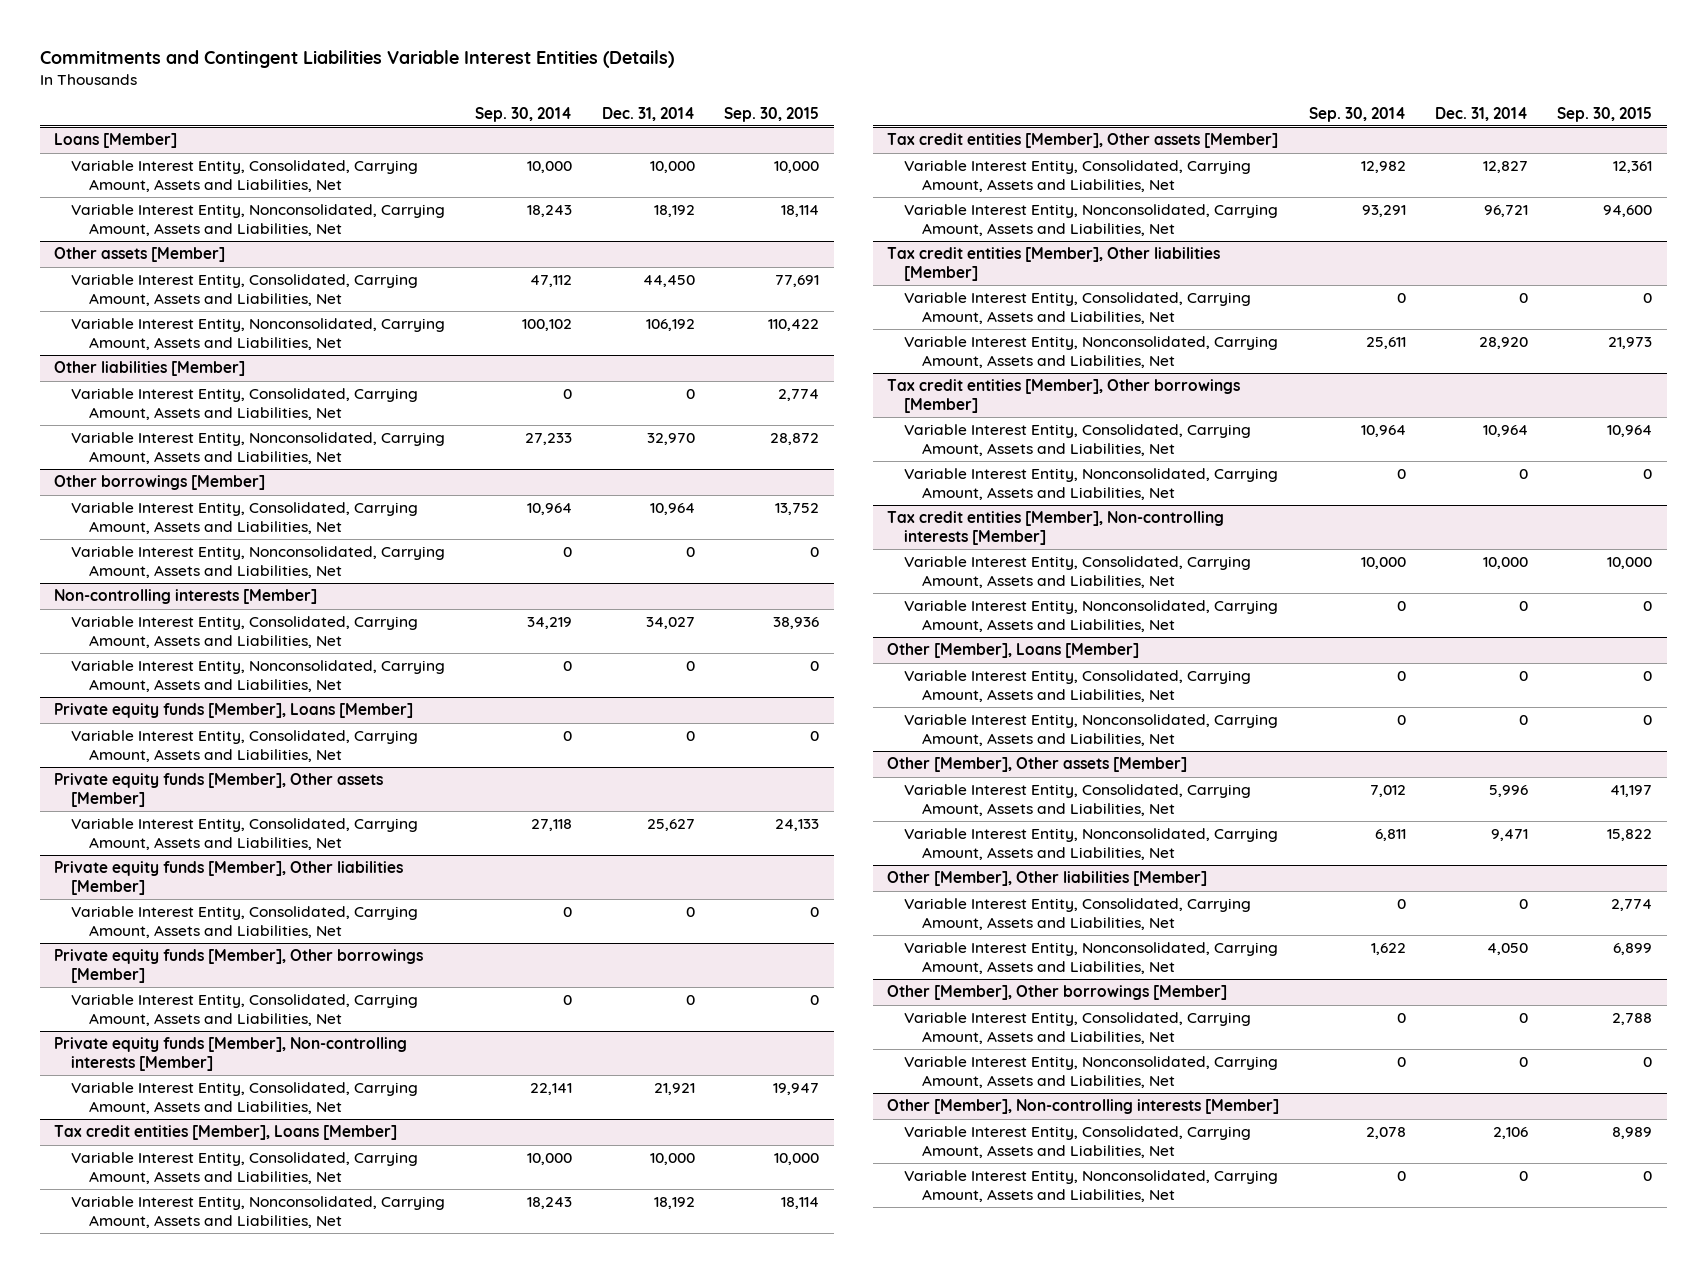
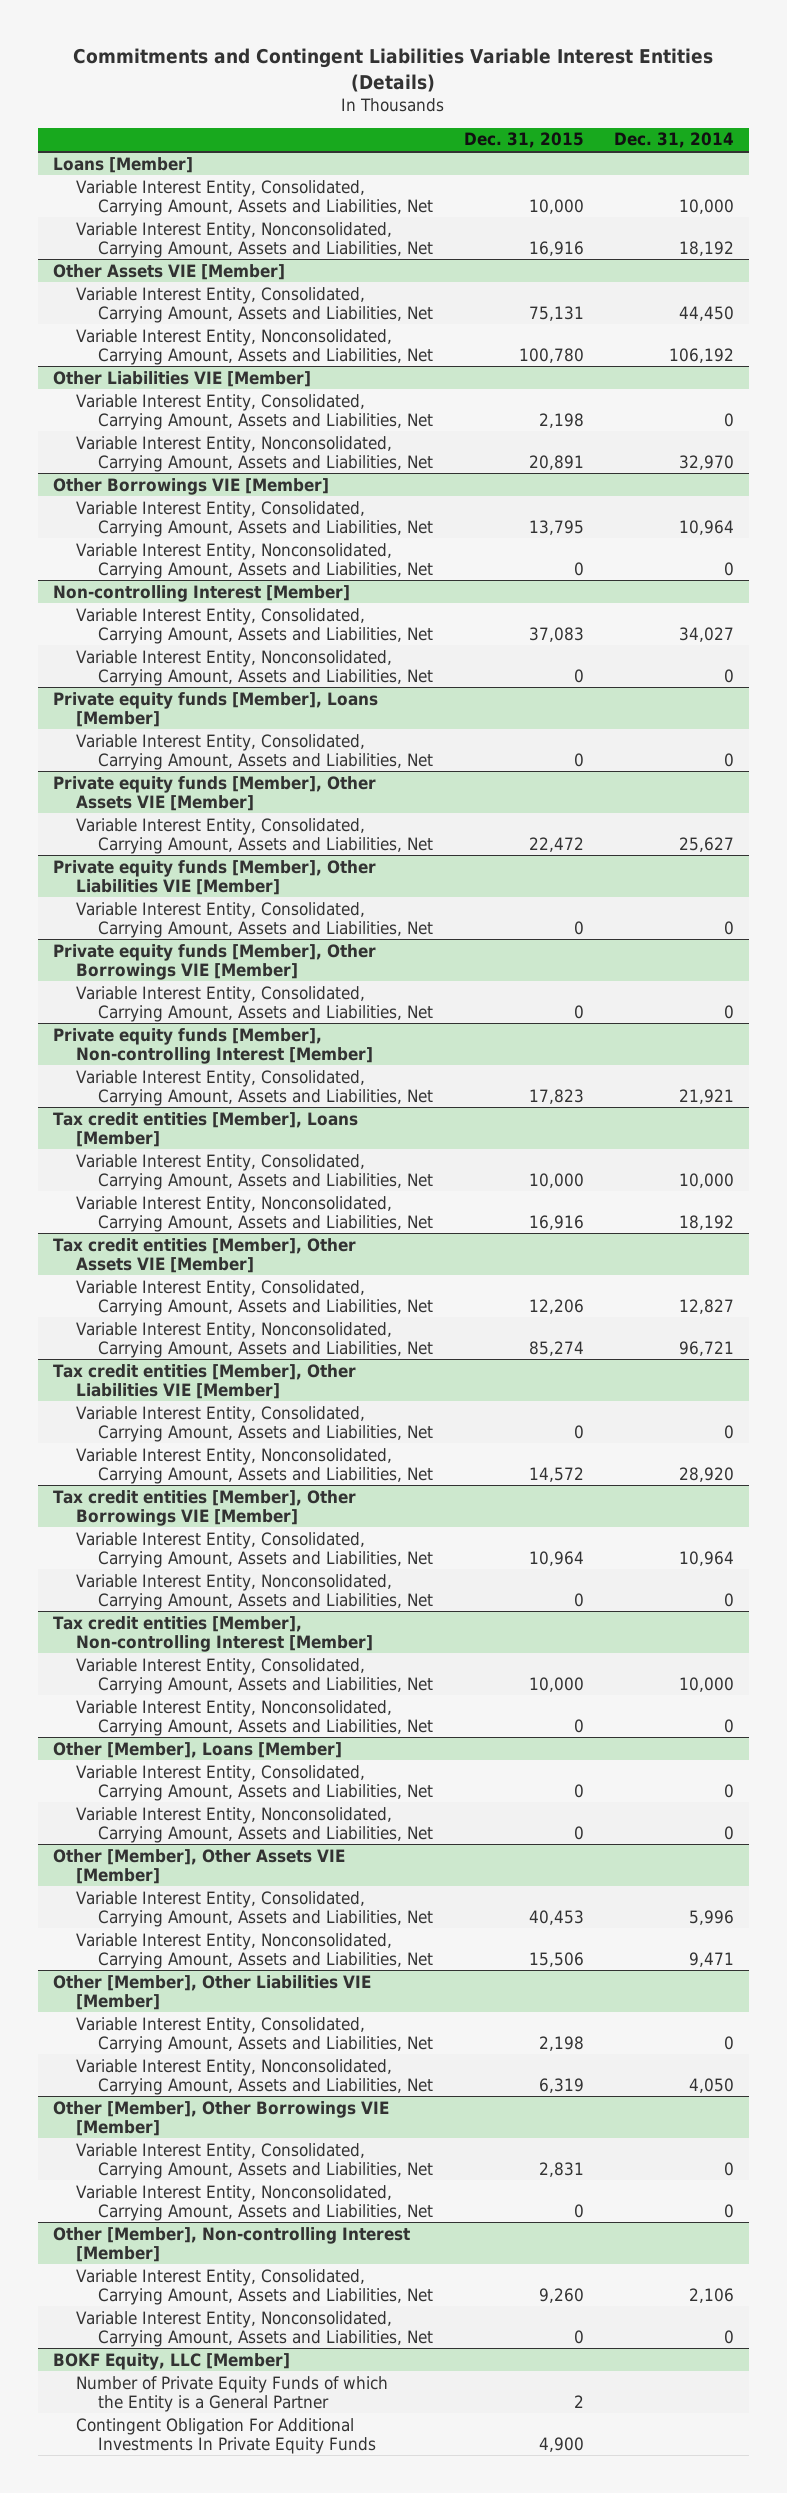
- | Sep. 30, 2014 | Dec. 31, 2014 | Sep. 30, 2015
+ | Dec. 31, 2015 | Dec. 31, 2014
- Other assets [Member]
+ Other Assets VIE [Member]
- Other liabilities [Member]
+ Other Liabilities VIE [Member]
- Other borrowings [Member]
+ Other Borrowings VIE [Member]
- Non-controlling interests [Member]
+ Non-controlling Interest [Member]
- Private equity funds [Member], Other assets [Member]
+ Private equity funds [Member], Other Assets VIE [Member]
- Private equity funds [Member], Other liabilities [Member]
+ Private equity funds [Member], Other Liabilities VIE [Member]
- Private equity funds [Member], Other borrowings [Member]
+ Private equity funds [Member], Other Borrowings VIE [Member]
- Private equity funds [Member], Non-controlling interests [Member]
+ Private equity funds [Member], Non-controlling Interest [Member]
- Tax credit entities [Member], Other assets [Member]
+ Tax credit entities [Member], Other Assets VIE [Member]
- Tax credit entities [Member], Other liabilities [Member]
+ Tax credit entities [Member], Other Liabilities VIE [Member]
- Tax credit entities [Member], Other borrowings [Member]
+ Tax credit entities [Member], Other Borrowings VIE [Member]
- Tax credit entities [Member], Non-controlling interests [Member]
+ Tax credit entities [Member], Non-controlling Interest [Member]
- Other [Member], Other assets [Member]
+ Other [Member], Other Assets VIE [Member]
- Other [Member], Other liabilities [Member]
+ Other [Member], Other Liabilities VIE [Member]
- Other [Member], Other borrowings [Member]
+ Other [Member], Other Borrowings VIE [Member]
- Other [Member], Non-controlling interests [Member]
+ Other [Member], Non-controlling Interest [Member]
+ BOKF Equity, LLC [Member]
+ Number of Private Equity Funds of which the Entity is a General Partner | 2 |
+ Contingent Obligation For Additional Investments In Private Equity Funds | 4,900 |

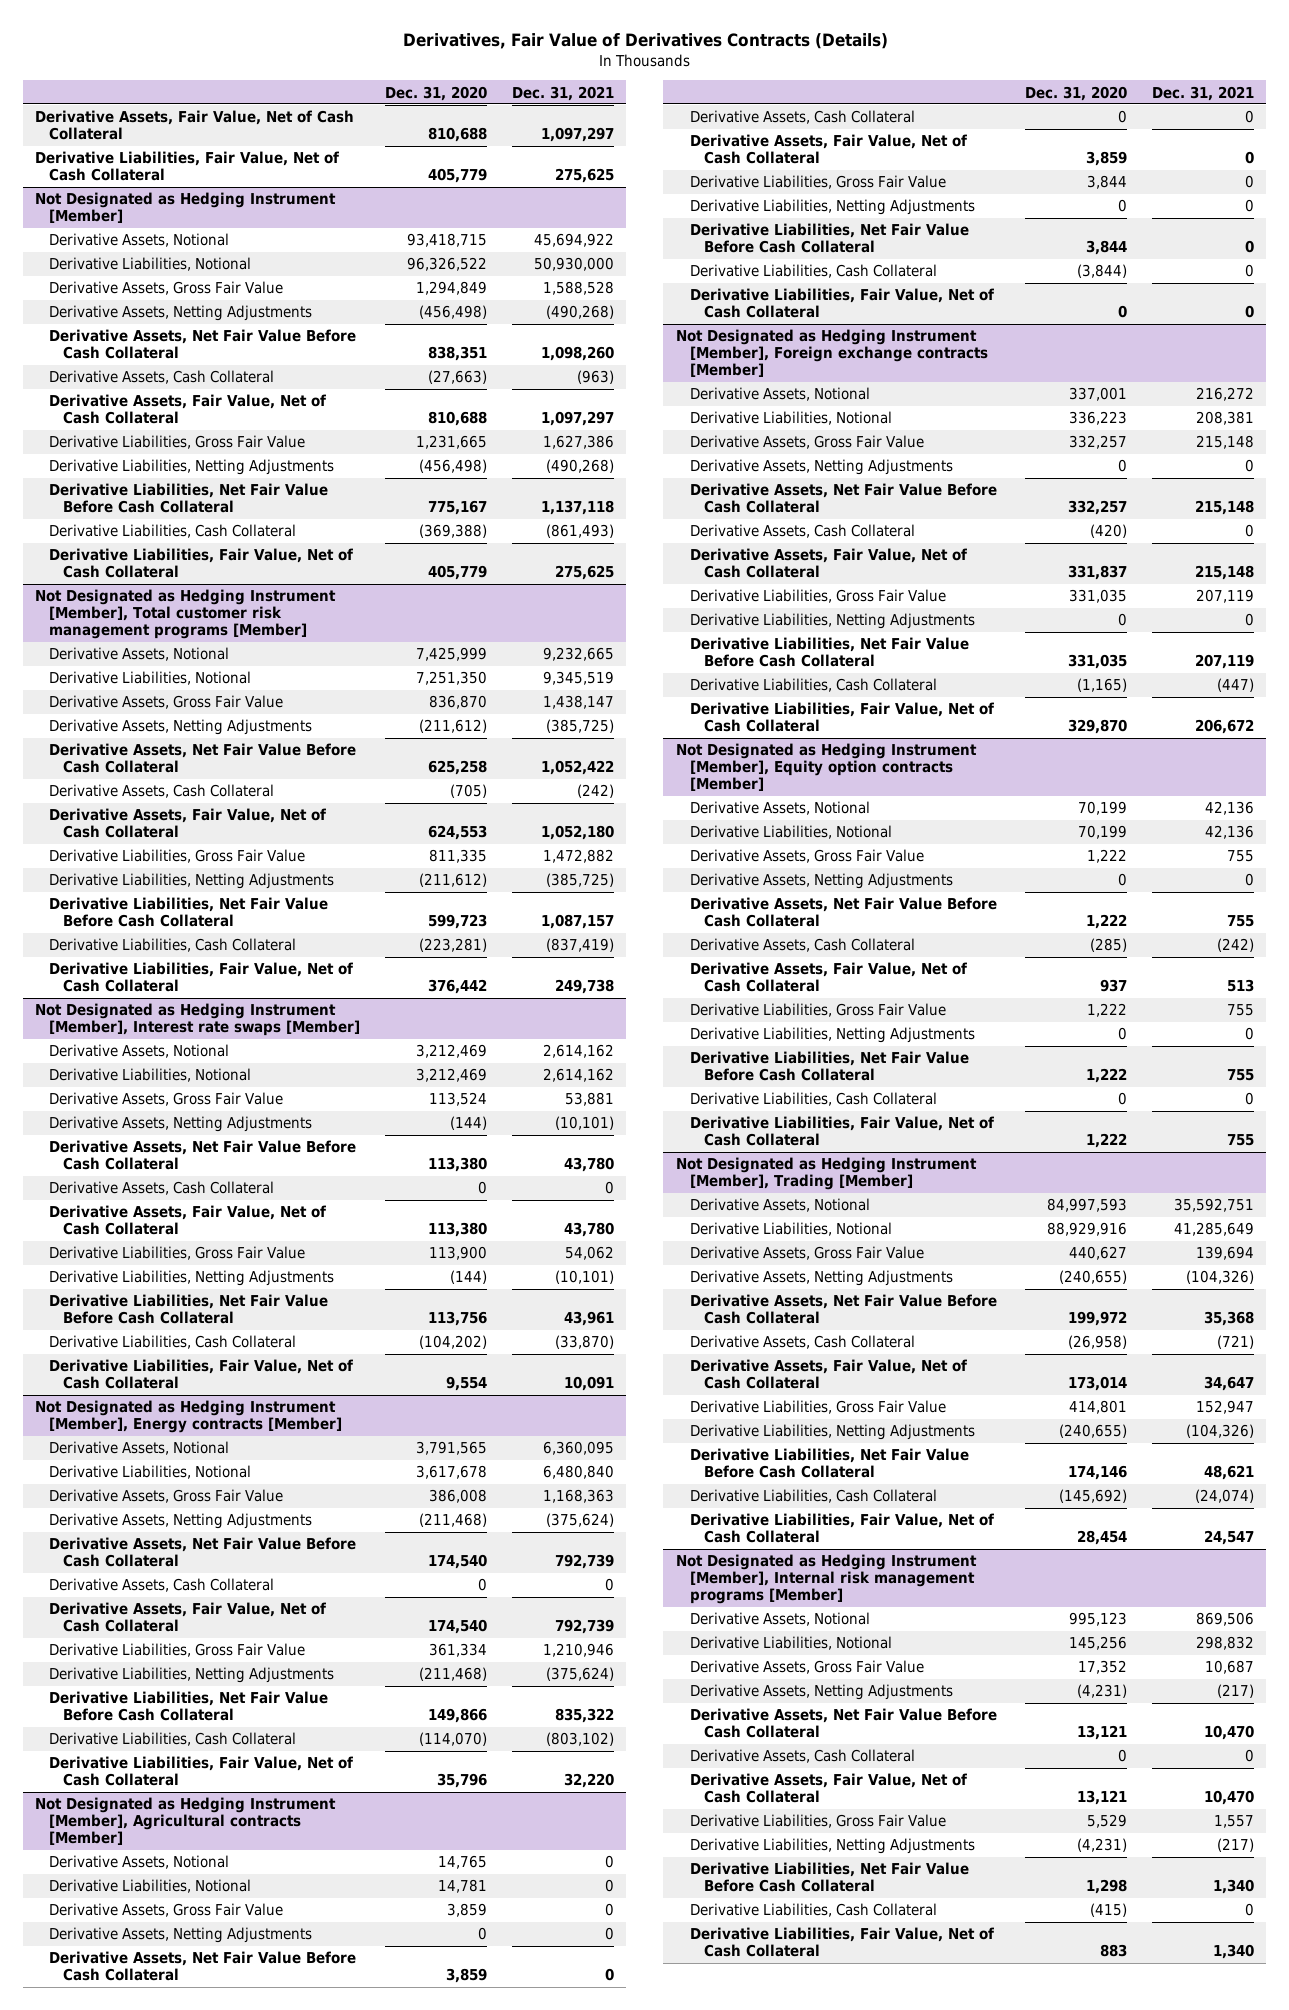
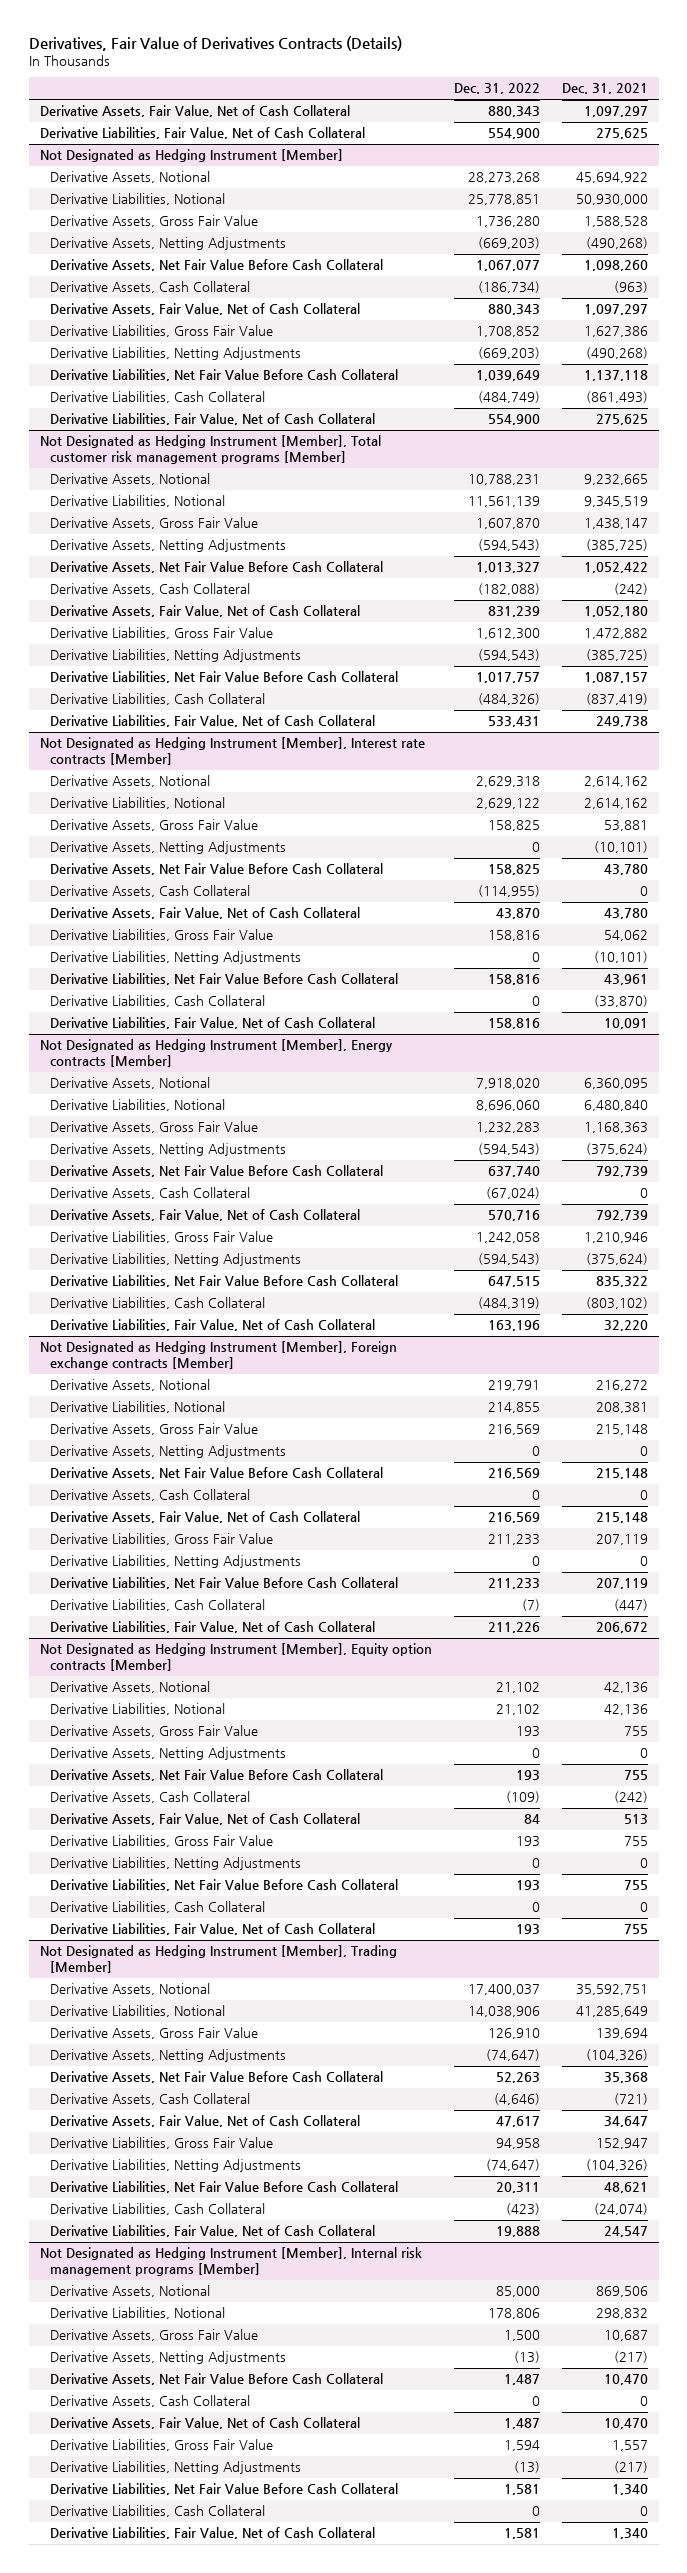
- | Dec. 31, 2020 | Dec. 31, 2021
+ | Dec. 31, 2022 | Dec. 31, 2021
- Not Designated as Hedging Instrument [Member], Interest rate swaps [Member]
+ Not Designated as Hedging Instrument [Member], Interest rate contracts [Member]
- Not Designated as Hedging Instrument [Member], Agricultural contracts [Member]
- Derivative Assets, Notional | 14,765 | 0
- Derivative Liabilities, Notional | 14,781 | 0
- Derivative Assets, Gross Fair Value | 3,859 | 0
- Derivative Assets, Netting Adjustments | 0 | 0
- Derivative Assets, Net Fair Value Before Cash Collateral | 3,859 | 0
- Derivative Assets, Cash Collateral | 0 | 0
- Derivative Assets, Fair Value, Net of Cash Collateral | 3,859 | 0
- Derivative Liabilities, Gross Fair Value | 3,844 | 0
- Derivative Liabilities, Netting Adjustments | 0 | 0
- Derivative Liabilities, Net Fair Value Before Cash Collateral | 3,844 | 0
- Derivative Liabilities, Cash Collateral | (3,844) | 0
- Derivative Liabilities, Fair Value, Net of Cash Collateral | 0 | 0

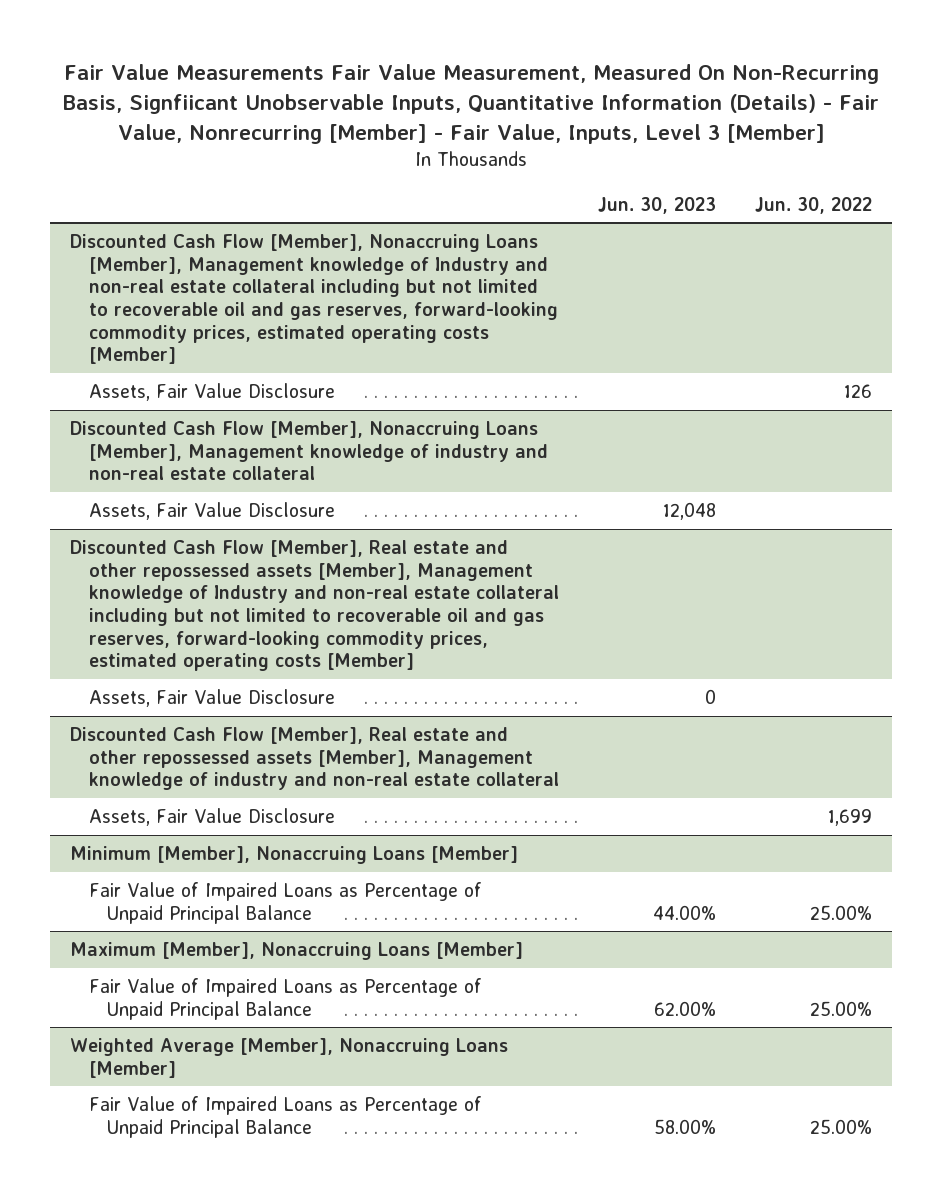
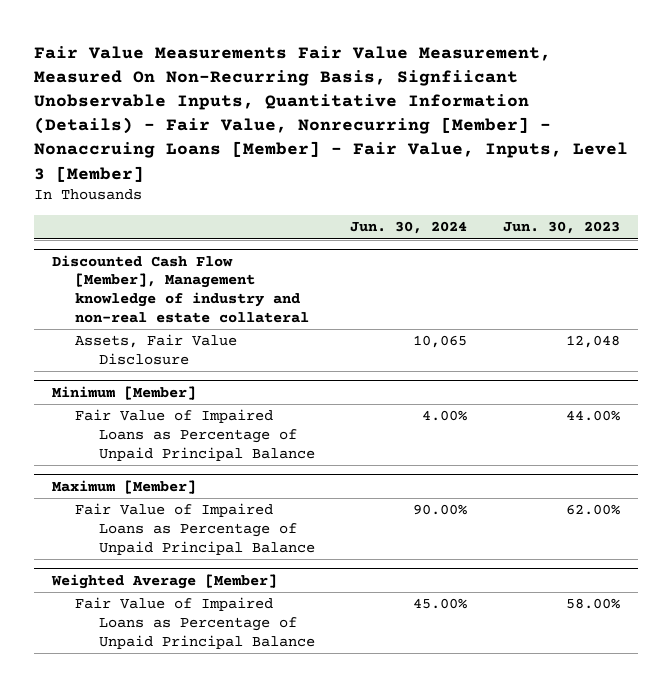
- Fair Value Measurements Fair Value Measurement, Measured On Non-Recurring Basis, Signfiicant Unobservable Inputs, Quantitative Information (Details) - Fair Value, Nonrecurring [Member] - Fair Value, Inputs, Level 3 [Member]
+ Fair Value Measurements Fair Value Measurement, Measured On Non-Recurring Basis, Signfiicant Unobservable Inputs, Quantitative Information (Details) - Fair Value, Nonrecurring [Member] - Nonaccruing Loans [Member] - Fair Value, Inputs, Level 3 [Member]
- | Jun. 30, 2023 | Jun. 30, 2022
+ | Jun. 30, 2024 | Jun. 30, 2023
- Discounted Cash Flow [Member], Nonaccruing Loans [Member], Management knowledge of Industry and non-real estate collateral including but not limited to recoverable oil and gas reserves, forward-looking commodity prices, estimated operating costs [Member]
- Assets, Fair Value Disclosure | | 126
- Discounted Cash Flow [Member], Nonaccruing Loans [Member], Management knowledge of industry and non-real estate collateral
+ Discounted Cash Flow [Member], Management knowledge of industry and non-real estate collateral
- Discounted Cash Flow [Member], Real estate and other repossessed assets [Member], Management knowledge of Industry and non-real estate collateral including but not limited to recoverable oil and gas reserves, forward-looking commodity prices, estimated operating costs [Member]
- Assets, Fair Value Disclosure | 0 |
- Discounted Cash Flow [Member], Real estate and other repossessed assets [Member], Management knowledge of industry and non-real estate collateral
- Assets, Fair Value Disclosure | | 1,699
- Minimum [Member], Nonaccruing Loans [Member]
+ Minimum [Member]
- Maximum [Member], Nonaccruing Loans [Member]
+ Maximum [Member]
- Weighted Average [Member], Nonaccruing Loans [Member]
+ Weighted Average [Member]

